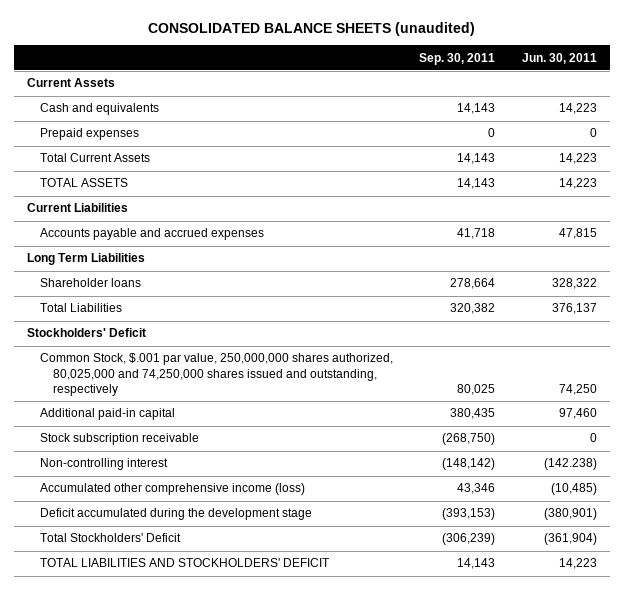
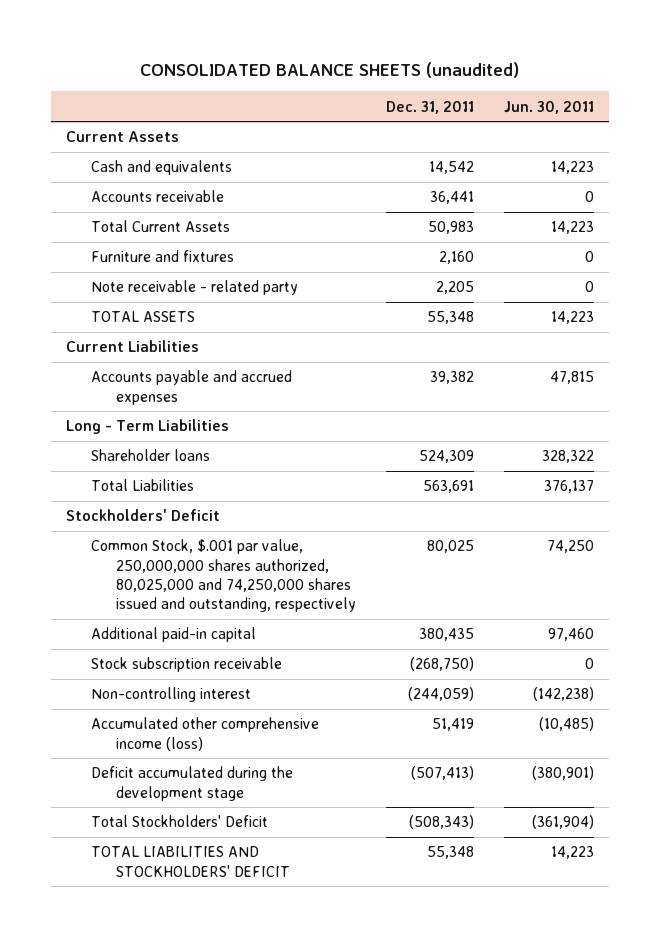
- | Sep. 30, 2011 | Jun. 30, 2011
+ | Dec. 31, 2011 | Jun. 30, 2011
- Prepaid expenses | 0 | 0
+ Accounts receivable | 36,441 | 0
+ Furniture and fixtures | 2,160 | 0
+ Note receivable - related party | 2,205 | 0
- Long Term Liabilities
+ Long - Term Liabilities
- Non-controlling interest | (148,142) | (142.238)
+ Non-controlling interest | (244,059) | (142,238)

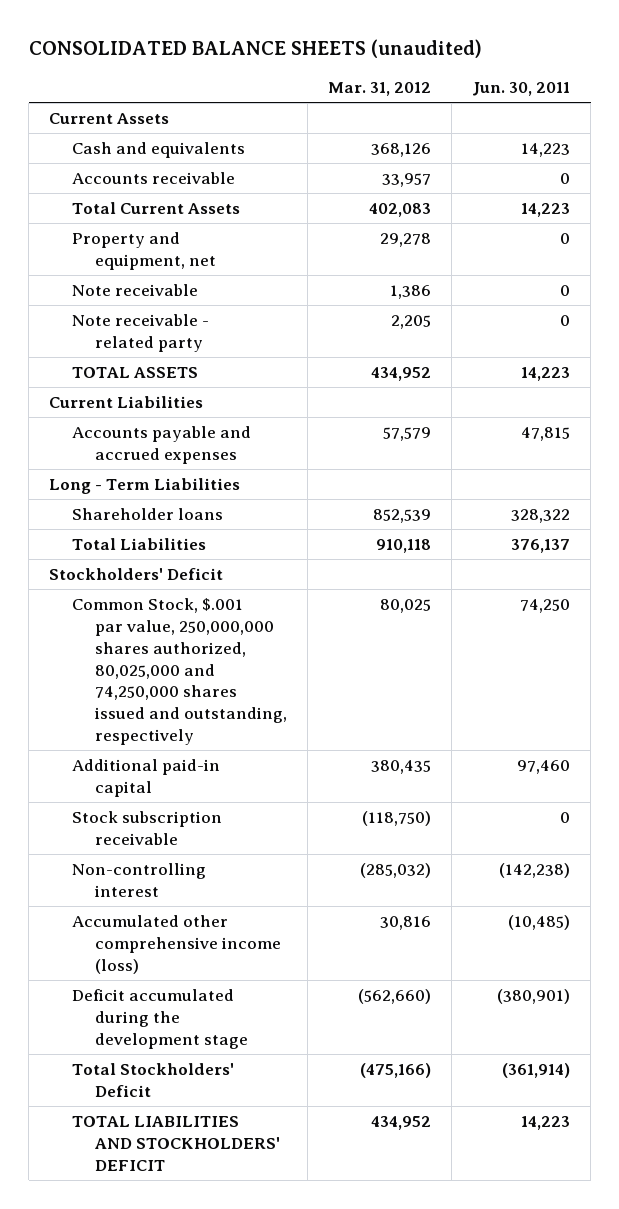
- | Dec. 31, 2011 | Jun. 30, 2011
+ | Mar. 31, 2012 | Jun. 30, 2011
- Furniture and fixtures | 2,160 | 0
+ Property and equipment, net | 29,278 | 0
+ Note receivable | 1,386 | 0
- Total Stockholders' Deficit | (508,343) | (361,904)
+ Total Stockholders' Deficit | (475,166) | (361,914)

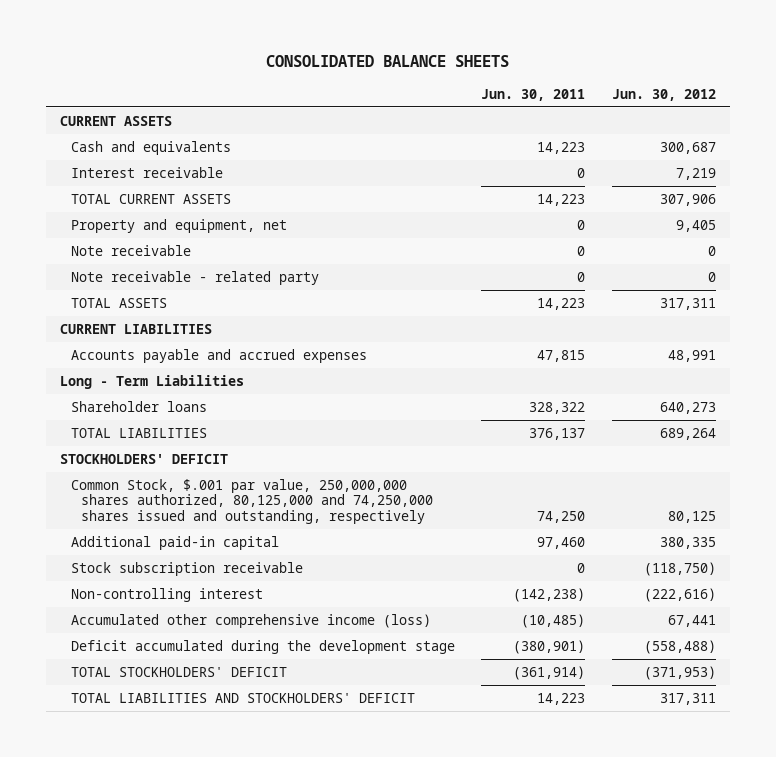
- CONSOLIDATED BALANCE SHEETS (unaudited)
+ CONSOLIDATED BALANCE SHEETS
- | Mar. 31, 2012 | Jun. 30, 2011
+ | Jun. 30, 2011 | Jun. 30, 2012
- Current Assets
+ CURRENT ASSETS
- Accounts receivable | 33,957 | 0
- Total Current Assets | 402,083 | 14,223
+ Interest receivable | 0 | 7,219
+ TOTAL CURRENT ASSETS | 14,223 | 307,906
- Current Liabilities
+ CURRENT LIABILITIES
- Total Liabilities | 910,118 | 376,137
- Stockholders' Deficit
- Common Stock, $.001 par value, 250,000,000 shares authorized, 80,025,000 and 74,250,000 shares issued and outstanding, respectively | 80,025 | 74,250
+ TOTAL LIABILITIES | 376,137 | 689,264
+ STOCKHOLDERS' DEFICIT
+ Common Stock, $.001 par value, 250,000,000 shares authorized, 80,125,000 and 74,250,000 shares issued and outstanding, respectively | 74,250 | 80,125
- Total Stockholders' Deficit | (475,166) | (361,914)
+ TOTAL STOCKHOLDERS' DEFICIT | (361,914) | (371,953)

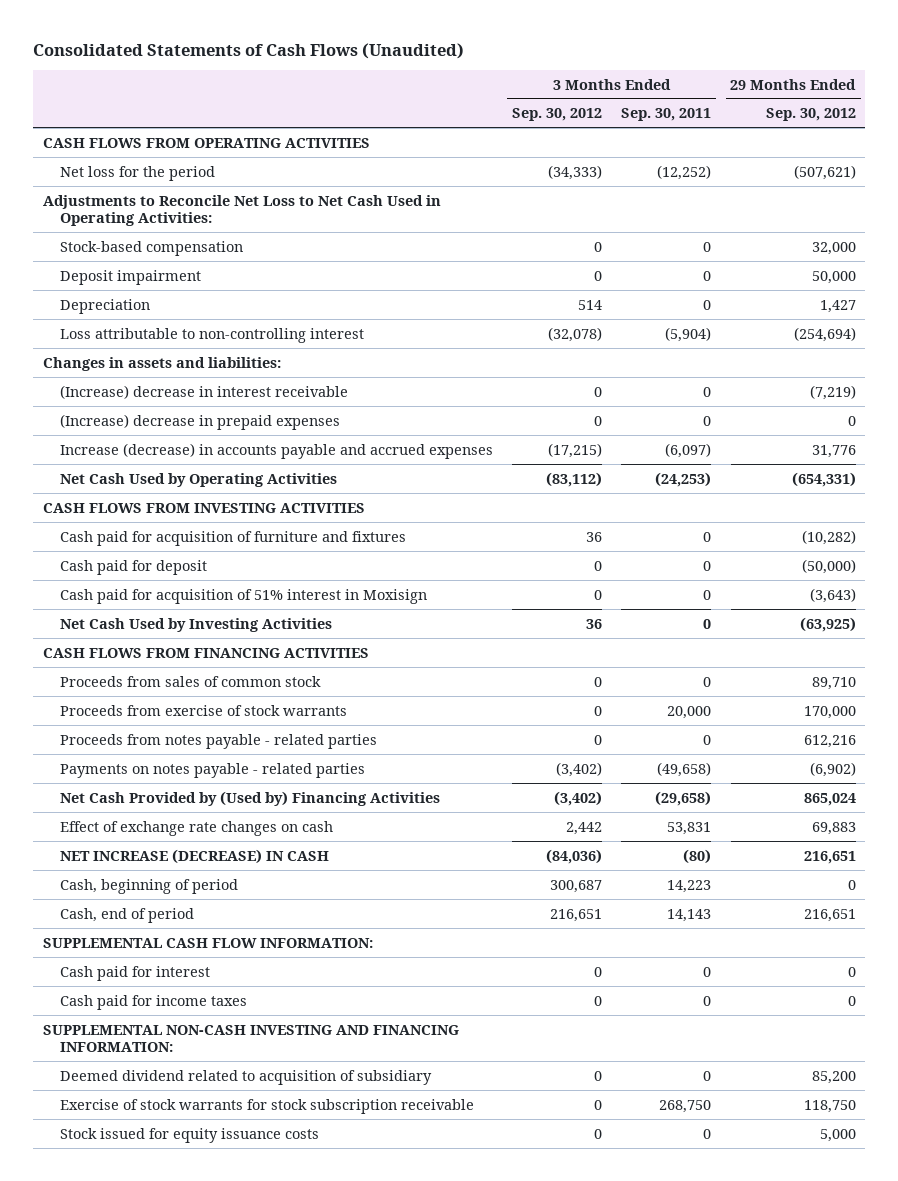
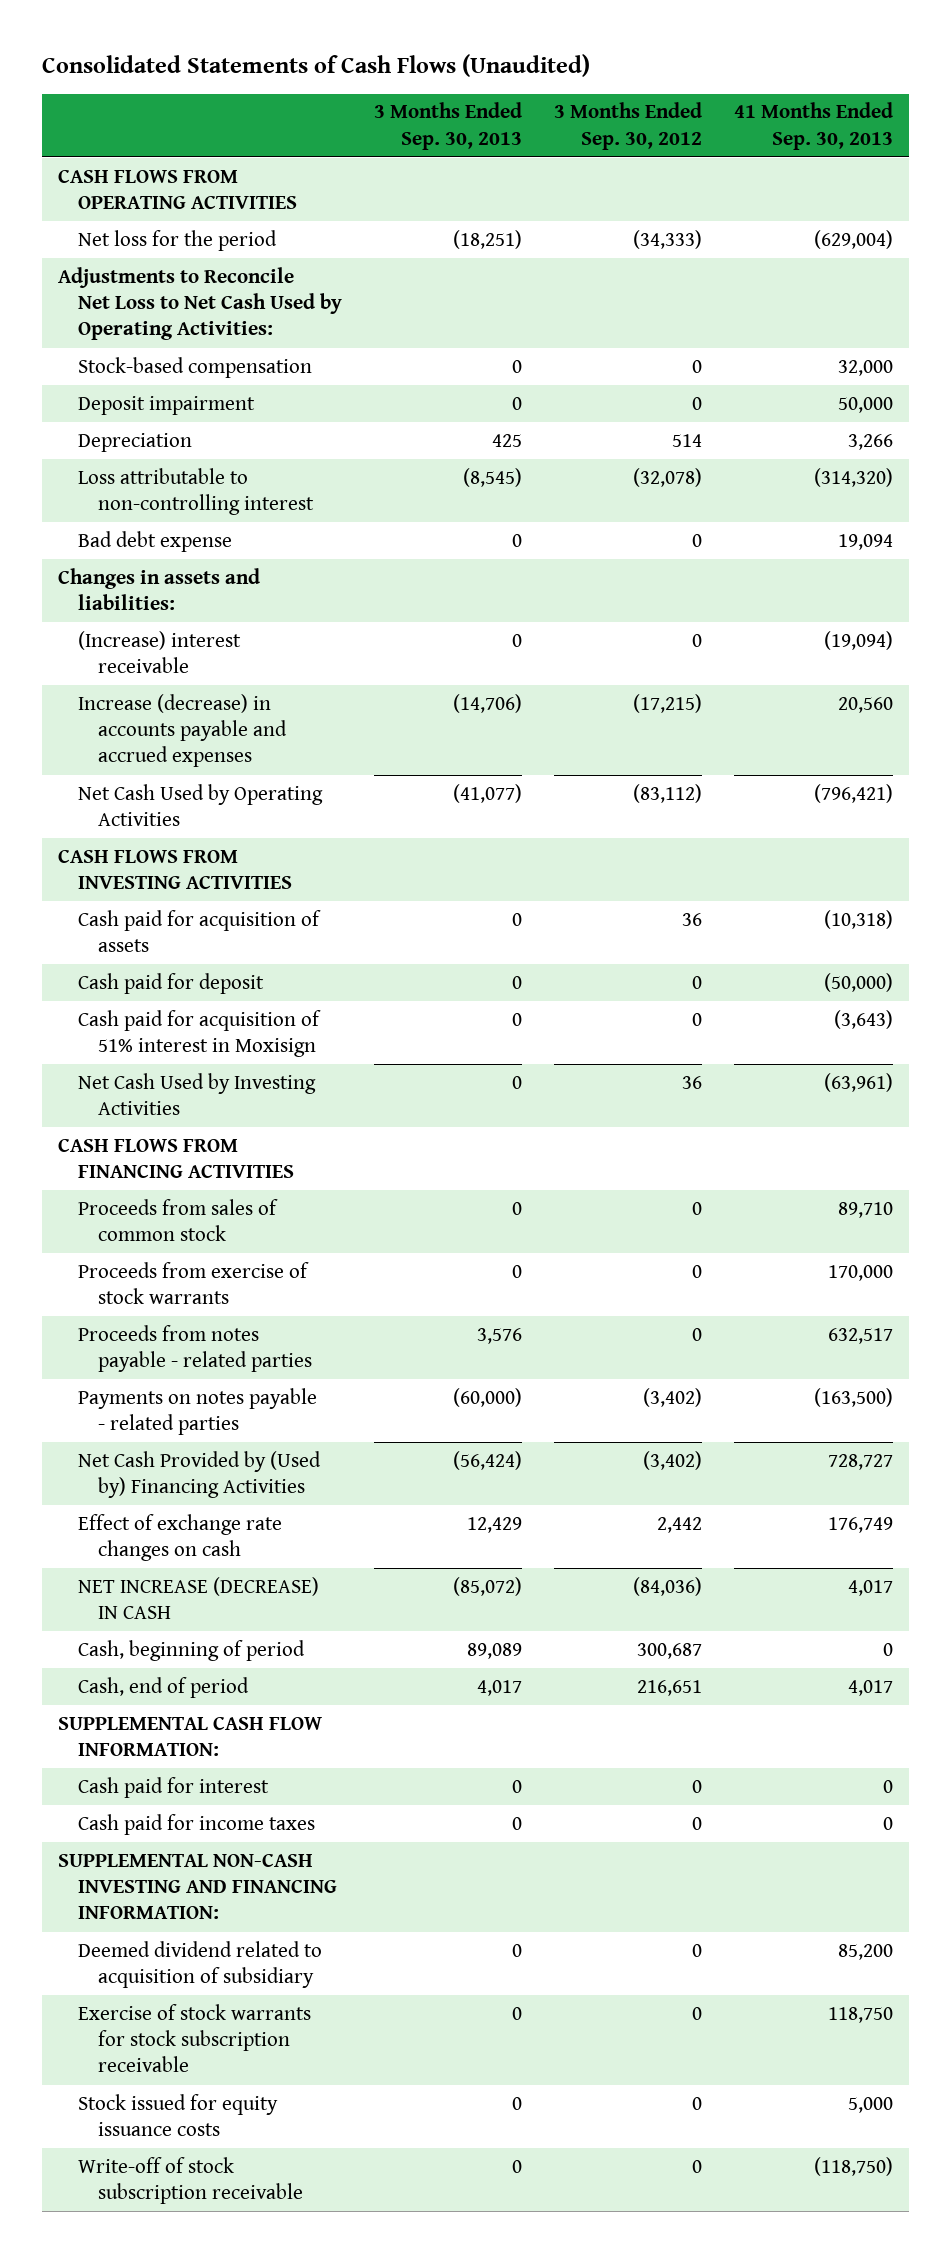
- | 3 Months Ended Sep. 30, 2012 | 3 Months Ended Sep. 30, 2011 | 29 Months Ended Sep. 30, 2012
+ | 3 Months Ended Sep. 30, 2013 | 3 Months Ended Sep. 30, 2012 | 41 Months Ended Sep. 30, 2013
- Adjustments to Reconcile Net Loss to Net Cash Used in Operating Activities:
+ Adjustments to Reconcile Net Loss to Net Cash Used by Operating Activities:
+ Bad debt expense | 0 | 0 | 19,094
- (Increase) decrease in interest receivable | 0 | 0 | (7,219)
- (Increase) decrease in prepaid expenses | 0 | 0 | 0
+ (Increase) interest receivable | 0 | 0 | (19,094)
- Cash paid for acquisition of furniture and fixtures | 36 | 0 | (10,282)
+ Cash paid for acquisition of assets | 0 | 36 | (10,318)
+ Write-off of stock subscription receivable | 0 | 0 | (118,750)

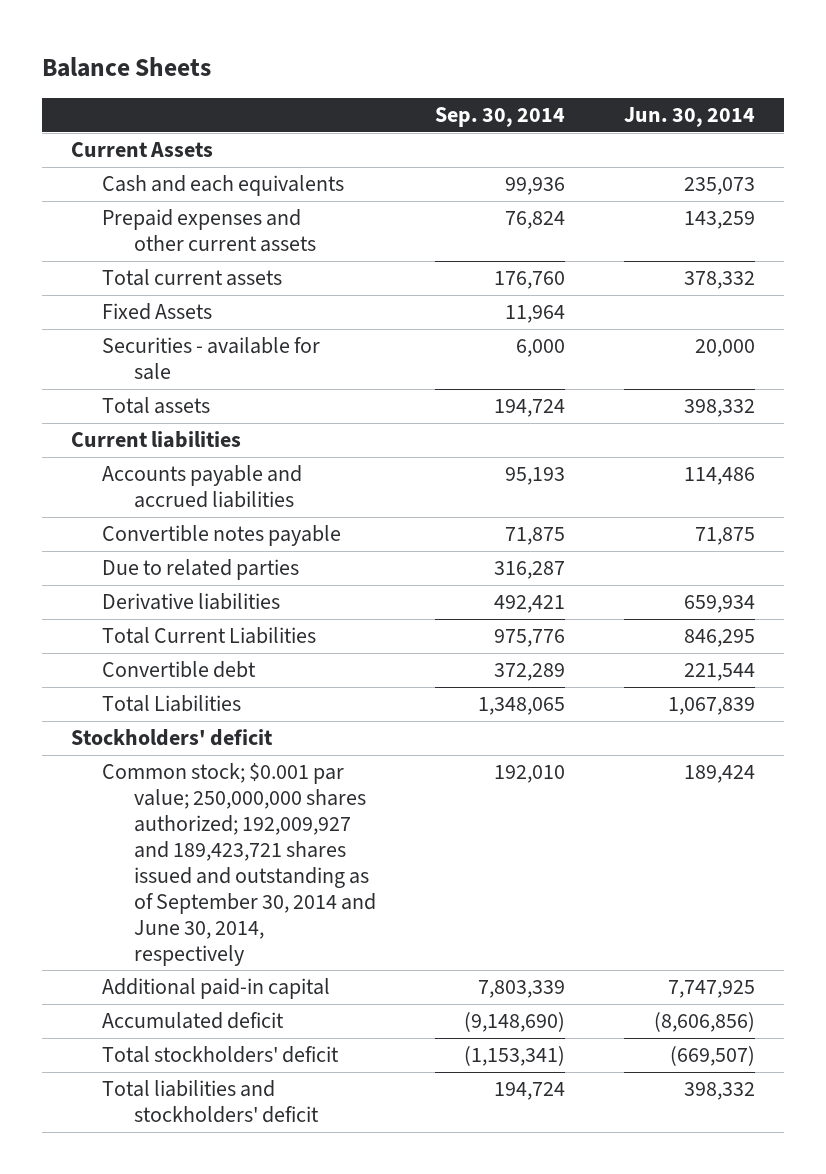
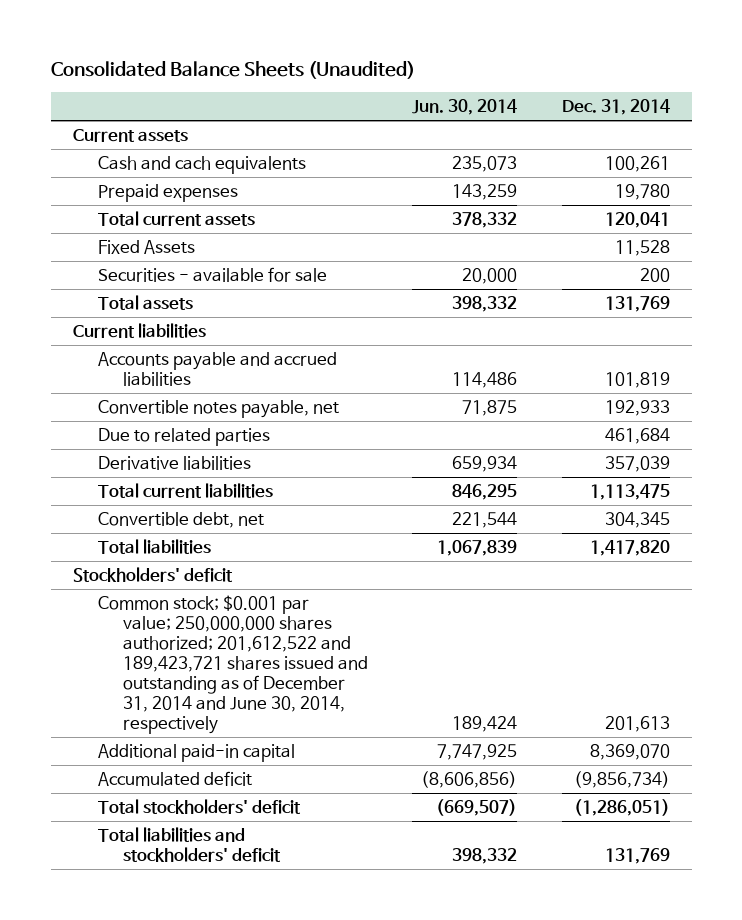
- Balance Sheets
+ Consolidated Balance Sheets (Unaudited)
- | Sep. 30, 2014 | Jun. 30, 2014
+ | Jun. 30, 2014 | Dec. 31, 2014
- Current Assets
- Cash and each equivalents | 99,936 | 235,073
- Prepaid expenses and other current assets | 76,824 | 143,259
+ Current assets
+ Cash and cach equivalents | 235,073 | 100,261
+ Prepaid expenses | 143,259 | 19,780
- Convertible notes payable | 71,875 | 71,875
+ Convertible notes payable, net | 71,875 | 192,933
- Total Current Liabilities | 975,776 | 846,295
- Convertible debt | 372,289 | 221,544
- Total Liabilities | 1,348,065 | 1,067,839
+ Total current liabilities | 846,295 | 1,113,475
+ Convertible debt, net | 221,544 | 304,345
+ Total liabilities | 1,067,839 | 1,417,820
- Common stock; $0.001 par value; 250,000,000 shares authorized; 192,009,927 and 189,423,721 shares issued and outstanding as of September 30, 2014 and June 30, 2014, respectively | 192,010 | 189,424
+ Common stock; $0.001 par value; 250,000,000 shares authorized; 201,612,522 and 189,423,721 shares issued and outstanding as of December 31, 2014 and June 30, 2014, respectively | 189,424 | 201,613

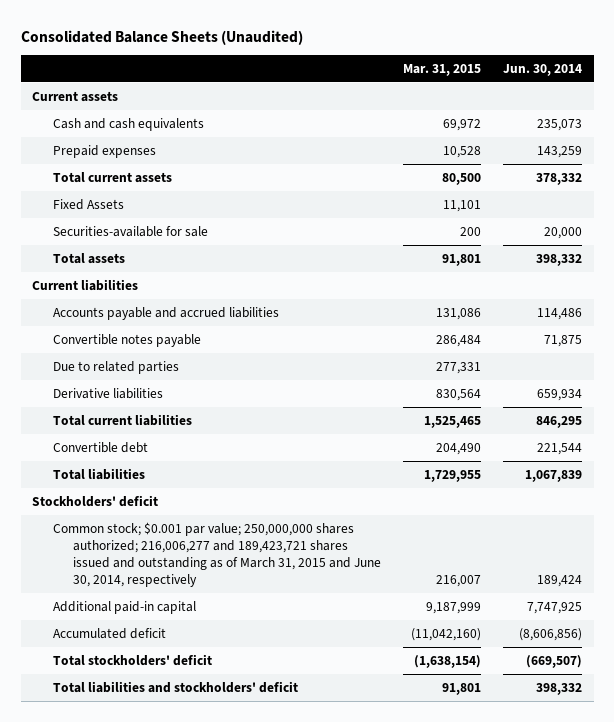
- | Jun. 30, 2014 | Dec. 31, 2014
+ | Mar. 31, 2015 | Jun. 30, 2014
- Cash and cach equivalents | 235,073 | 100,261
+ Cash and cash equivalents | 69,972 | 235,073
- Securities - available for sale | 20,000 | 200
+ Securities-available for sale | 200 | 20,000
- Convertible notes payable, net | 71,875 | 192,933
+ Convertible notes payable | 286,484 | 71,875
- Convertible debt, net | 221,544 | 304,345
+ Convertible debt | 204,490 | 221,544
- Common stock; $0.001 par value; 250,000,000 shares authorized; 201,612,522 and 189,423,721 shares issued and outstanding as of December 31, 2014 and June 30, 2014, respectively | 189,424 | 201,613
+ Common stock; $0.001 par value; 250,000,000 shares authorized; 216,006,277 and 189,423,721 shares issued and outstanding as of March 31, 2015 and June 30, 2014, respectively | 216,007 | 189,424

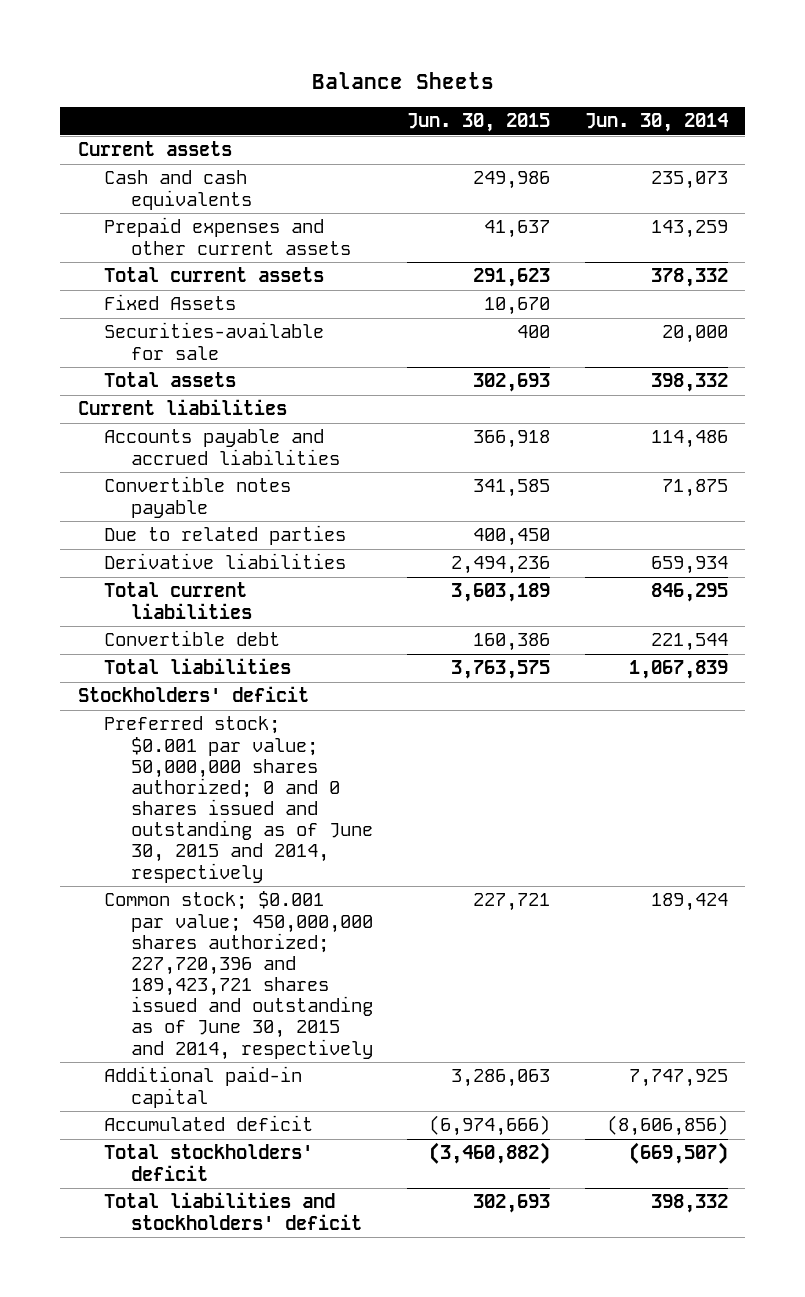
- Consolidated Balance Sheets (Unaudited)
+ Balance Sheets
- | Mar. 31, 2015 | Jun. 30, 2014
+ | Jun. 30, 2015 | Jun. 30, 2014
- Prepaid expenses | 10,528 | 143,259
+ Prepaid expenses and other current assets | 41,637 | 143,259
- Common stock; $0.001 par value; 250,000,000 shares authorized; 216,006,277 and 189,423,721 shares issued and outstanding as of March 31, 2015 and June 30, 2014, respectively | 216,007 | 189,424
+ Preferred stock; $0.001 par value; 50,000,000 shares authorized; 0 and 0 shares issued and outstanding as of June 30, 2015 and 2014, respectively
+ Common stock; $0.001 par value; 450,000,000 shares authorized; 227,720,396 and 189,423,721 shares issued and outstanding as of June 30, 2015 and 2014, respectively | 227,721 | 189,424

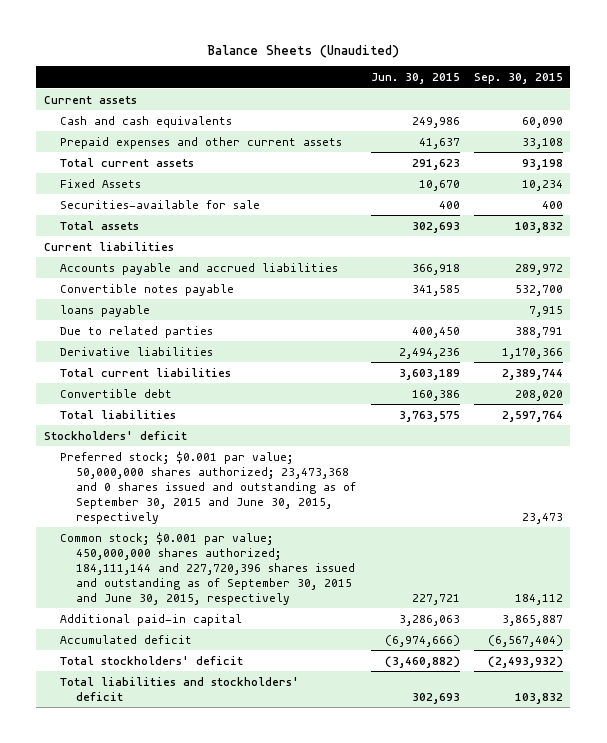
- Balance Sheets
+ Balance Sheets (Unaudited)
- | Jun. 30, 2015 | Jun. 30, 2014
+ | Jun. 30, 2015 | Sep. 30, 2015
+ loans payable | | 7,915
- Preferred stock; $0.001 par value; 50,000,000 shares authorized; 0 and 0 shares issued and outstanding as of June 30, 2015 and 2014, respectively
- Common stock; $0.001 par value; 450,000,000 shares authorized; 227,720,396 and 189,423,721 shares issued and outstanding as of June 30, 2015 and 2014, respectively | 227,721 | 189,424
+ Preferred stock; $0.001 par value; 50,000,000 shares authorized; 23,473,368 and 0 shares issued and outstanding as of September 30, 2015 and June 30, 2015, respectively | | 23,473
+ Common stock; $0.001 par value; 450,000,000 shares authorized; 184,111,144 and 227,720,396 shares issued and outstanding as of September 30, 2015 and June 30, 2015, respectively | 227,721 | 184,112

